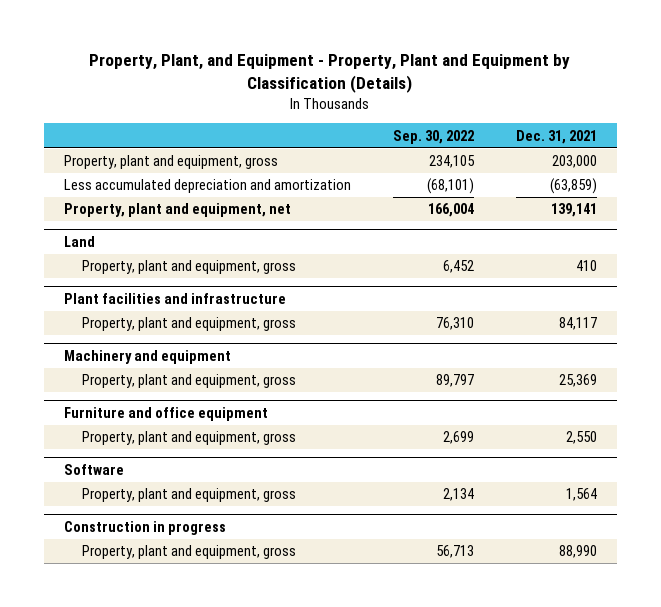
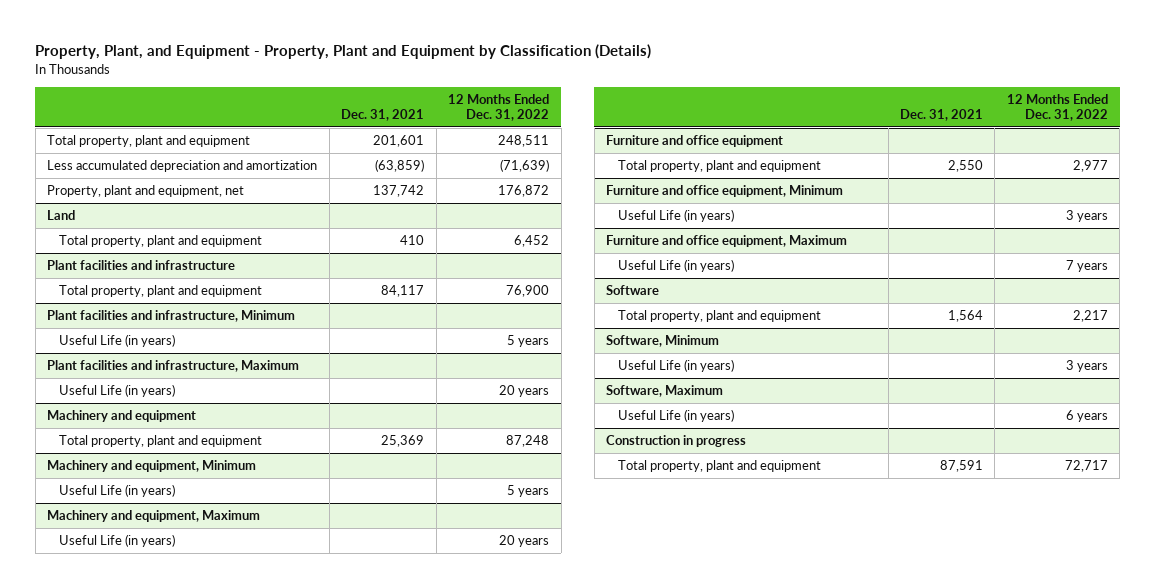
- | Sep. 30, 2022 | Dec. 31, 2021
+ | Dec. 31, 2021 | 12 Months Ended Dec. 31, 2022
- Property, plant and equipment, gross | 234,105 | 203,000
+ Total property, plant and equipment | 201,601 | 248,511
- Property, plant and equipment, net | 166,004 | 139,141
+ Property, plant and equipment, net | 137,742 | 176,872
@ Land
- Property, plant and equipment, gross | 6,452 | 410
+ Total property, plant and equipment | 410 | 6,452
@ Plant facilities and infrastructure
- Property, plant and equipment, gross | 76,310 | 84,117
+ Total property, plant and equipment | 84,117 | 76,900
+ Plant facilities and infrastructure, Minimum
+ Useful Life (in years) | | 5 years
+ Plant facilities and infrastructure, Maximum
+ Useful Life (in years) | | 20 years
@ Machinery and equipment
- Property, plant and equipment, gross | 89,797 | 25,369
+ Total property, plant and equipment | 25,369 | 87,248
+ Machinery and equipment, Minimum
+ Useful Life (in years) | | 5 years
+ Machinery and equipment, Maximum
+ Useful Life (in years) | | 20 years
@ Furniture and office equipment
- Property, plant and equipment, gross | 2,699 | 2,550
+ Total property, plant and equipment | 2,550 | 2,977
+ Furniture and office equipment, Minimum
+ Useful Life (in years) | | 3 years
+ Furniture and office equipment, Maximum
+ Useful Life (in years) | | 7 years
@ Software
- Property, plant and equipment, gross | 2,134 | 1,564
+ Total property, plant and equipment | 1,564 | 2,217
+ Software, Minimum
+ Useful Life (in years) | | 3 years
+ Software, Maximum
+ Useful Life (in years) | | 6 years
@ Construction in progress
- Property, plant and equipment, gross | 56,713 | 88,990
+ Total property, plant and equipment | 87,591 | 72,717

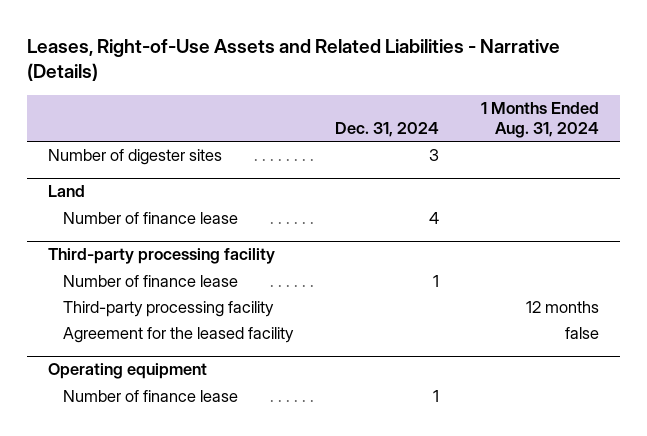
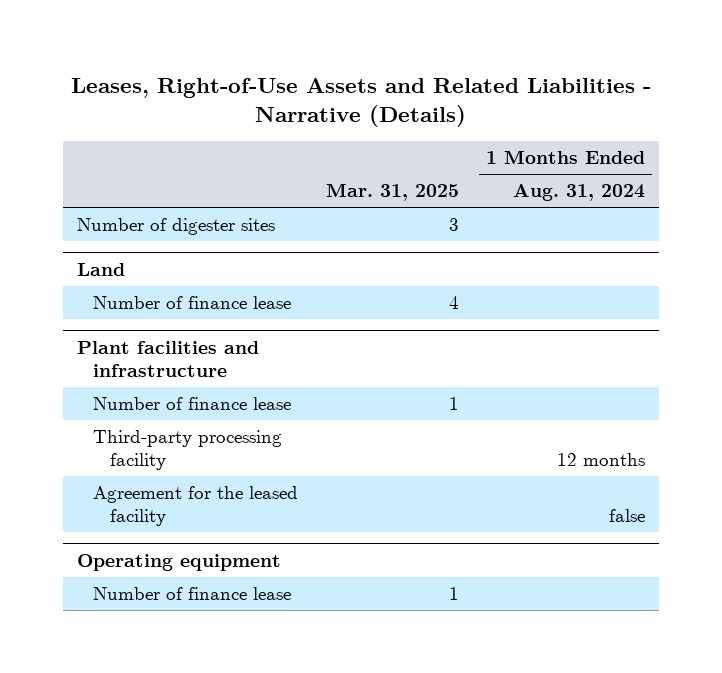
- | Dec. 31, 2024 | 1 Months Ended Aug. 31, 2024
+ | Mar. 31, 2025 | 1 Months Ended Aug. 31, 2024
- Third-party processing facility
+ Plant facilities and infrastructure

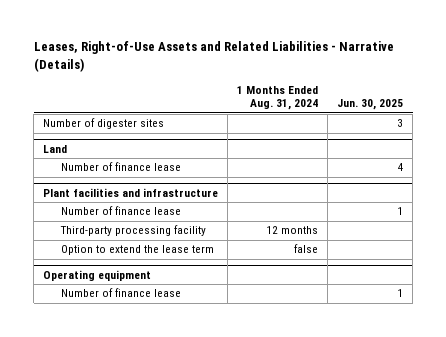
- | Mar. 31, 2025 | 1 Months Ended Aug. 31, 2024
+ | 1 Months Ended Aug. 31, 2024 | Jun. 30, 2025
@ Plant facilities and infrastructure
- Agreement for the leased facility | | false
+ Option to extend the lease term | false |

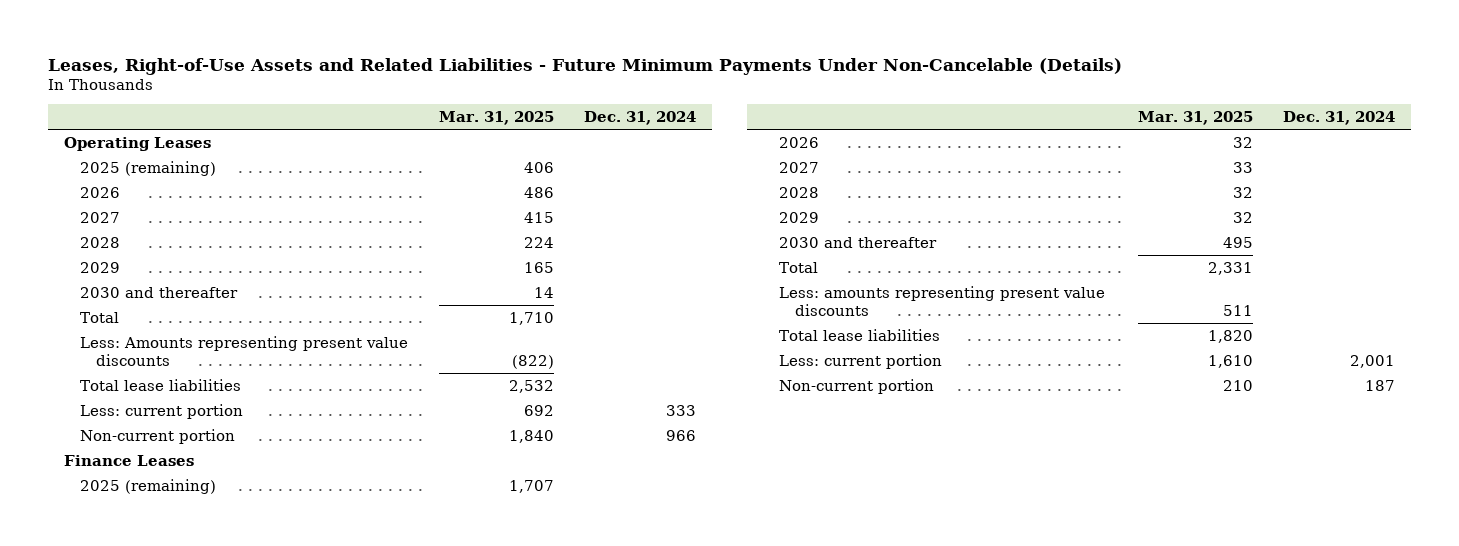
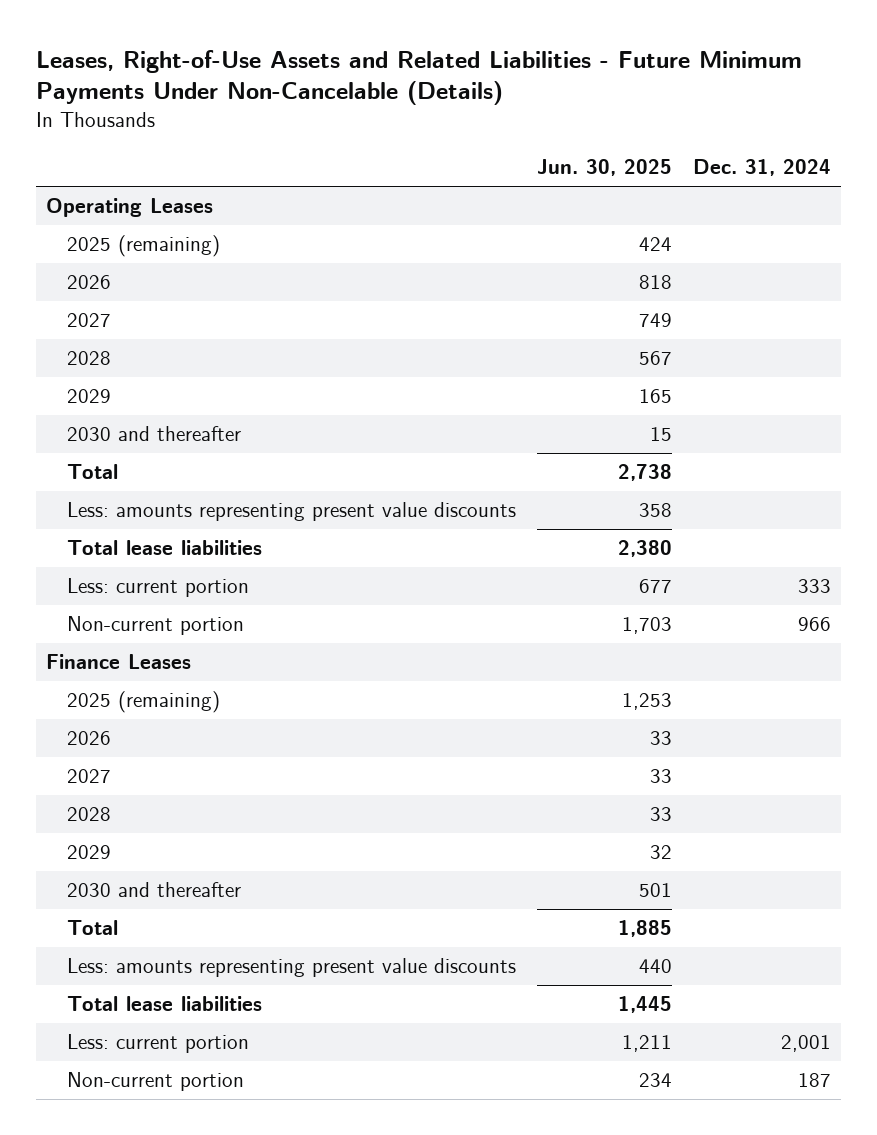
- | Mar. 31, 2025 | Dec. 31, 2024
+ | Jun. 30, 2025 | Dec. 31, 2024
- Less: Amounts representing present value discounts | (822) |
+ Less: amounts representing present value discounts | 358 |

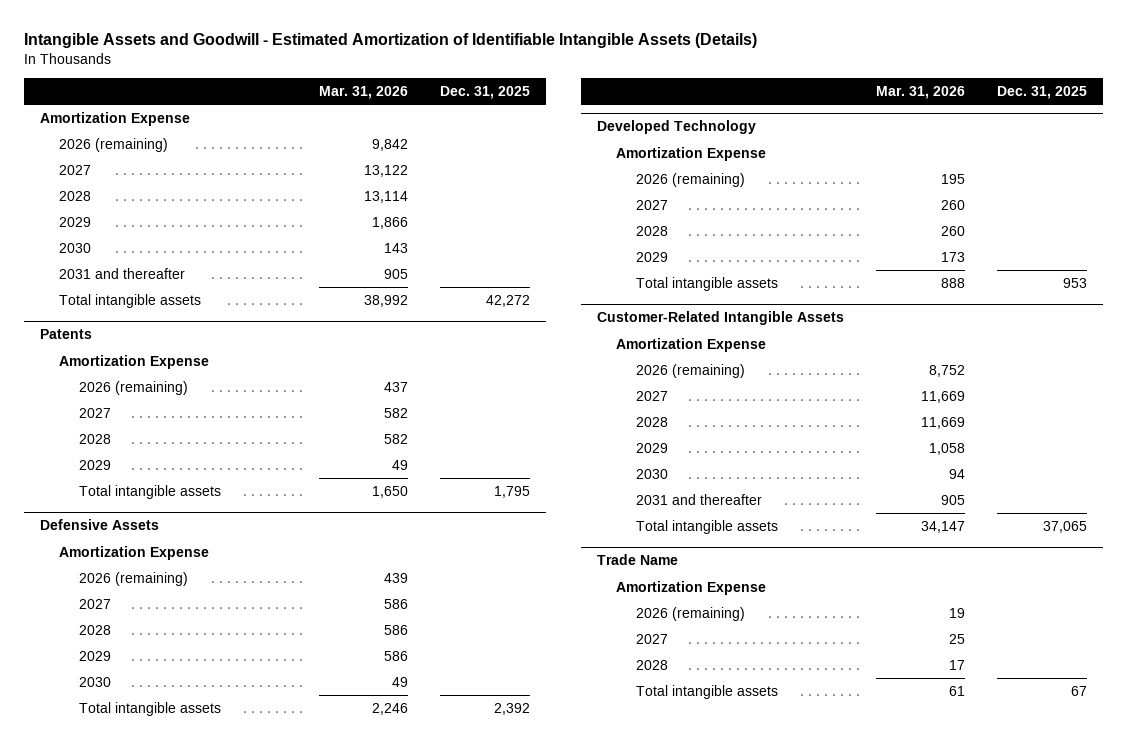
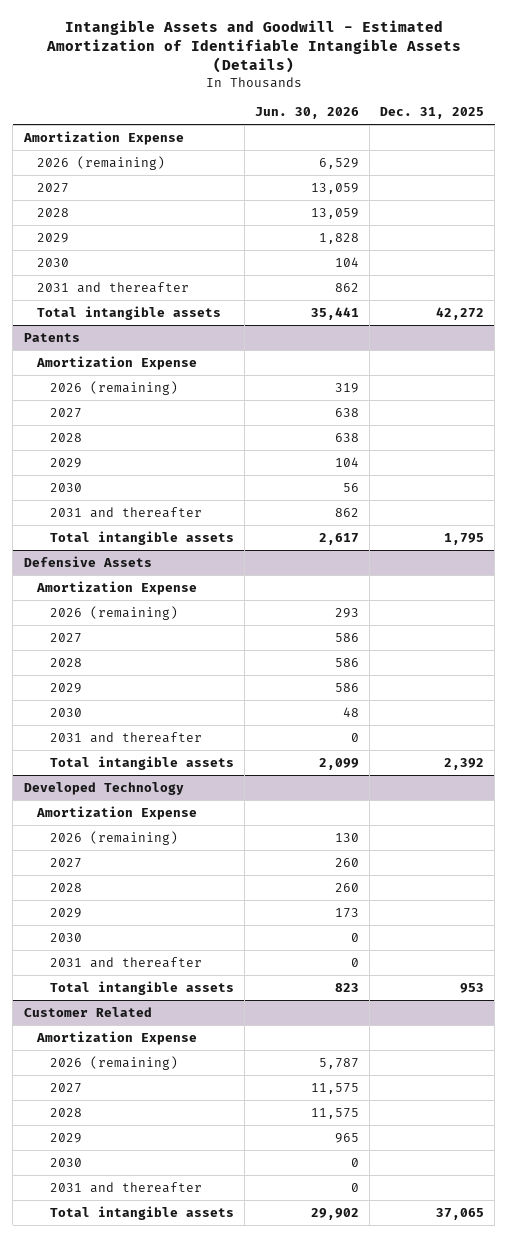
- | Mar. 31, 2026 | Dec. 31, 2025
+ | Jun. 30, 2026 | Dec. 31, 2025
@ Patents
+ 2030 | 56 |
+ 2031 and thereafter | 862 |
@ Defensive Assets
+ 2031 and thereafter | 0 |
@ Developed Technology
+ 2030 | 0 |
+ 2031 and thereafter | 0 |
- Customer-Related Intangible Assets
+ Customer Related
- Trade Name
- Amortization Expense
- 2026 (remaining) | 19 |
- 2027 | 25 |
- 2028 | 17 |
- Total intangible assets | 61 | 67

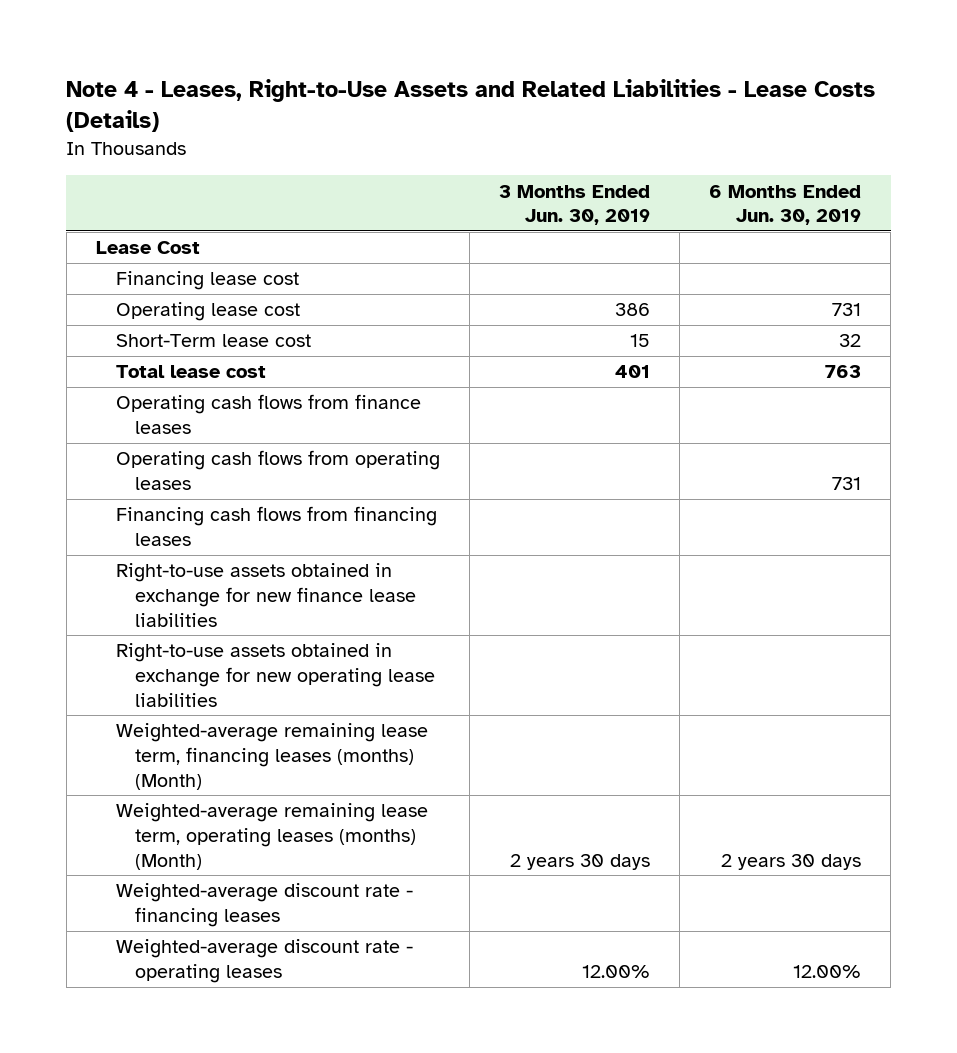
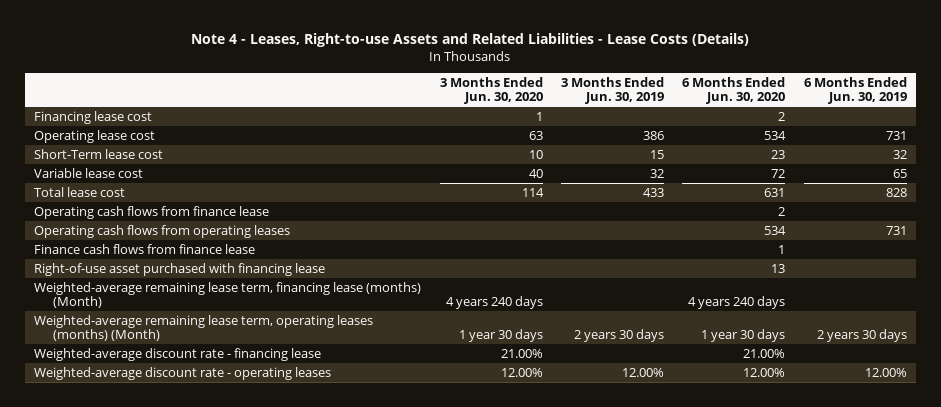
- Note 4 - Leases, Right-to-Use Assets and Related Liabilities - Lease Costs (Details)
+ Note 4 - Leases, Right-to-use Assets and Related Liabilities - Lease Costs (Details)
- | 3 Months Ended Jun. 30, 2019 | 6 Months Ended Jun. 30, 2019
+ | 3 Months Ended Jun. 30, 2020 | 3 Months Ended Jun. 30, 2019 | 6 Months Ended Jun. 30, 2020 | 6 Months Ended Jun. 30, 2019
- Lease Cost
- Total lease cost | 401 | 763
- Operating cash flows from finance leases
+ Variable lease cost | 40 | 32 | 72 | 65
+ Total lease cost | 114 | 433 | 631 | 828
+ Operating cash flows from finance lease | | | 2 |
- Financing cash flows from financing leases
- Right-to-use assets obtained in exchange for new finance lease liabilities
- Right-to-use assets obtained in exchange for new operating lease liabilities
- Weighted-average remaining lease term, financing leases (months) (Month)
+ Finance cash flows from finance lease | | | 1 |
+ Right-of-use asset purchased with financing lease | | | 13 |
+ Weighted-average remaining lease term, financing lease (months) (Month) | 4 years 240 days | | 4 years 240 days |
- Weighted-average discount rate - financing leases
+ Weighted-average discount rate - financing lease | 21.00% | | 21.00% |

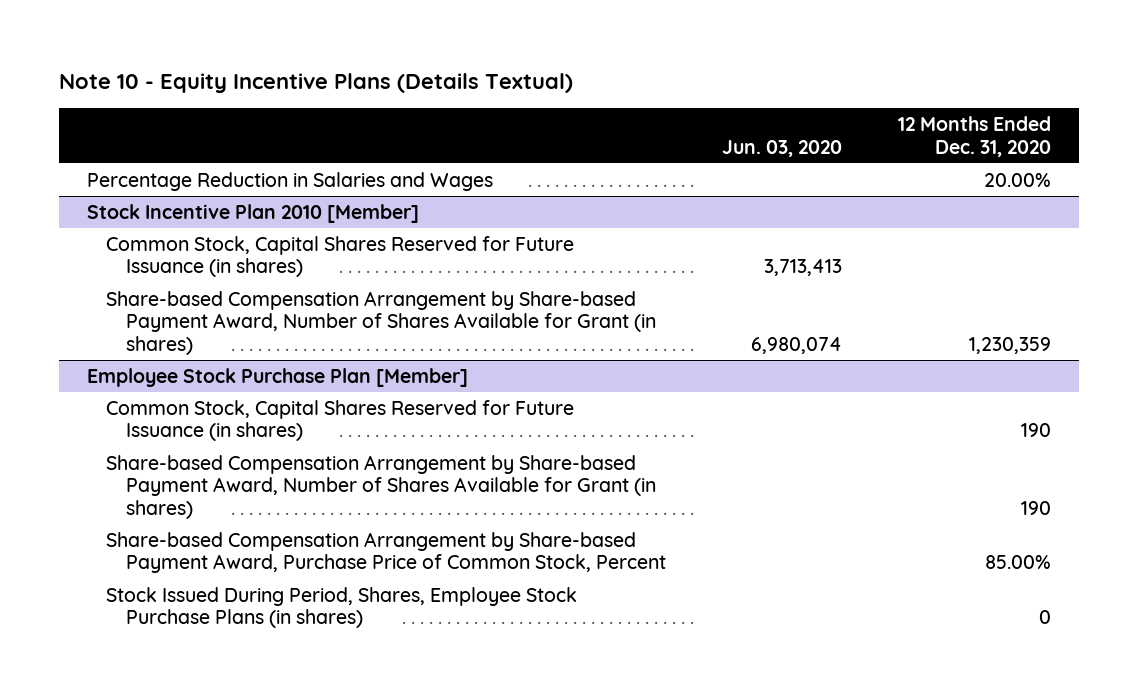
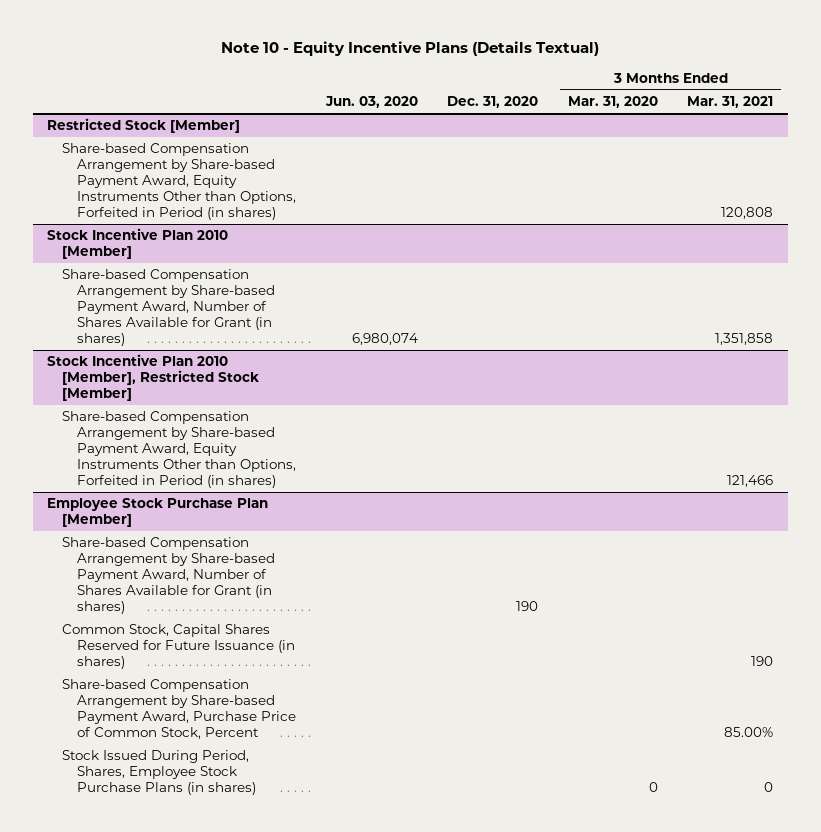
- | Jun. 03, 2020 | 12 Months Ended Dec. 31, 2020
+ | Jun. 03, 2020 | Dec. 31, 2020 | 3 Months Ended Mar. 31, 2020 | 3 Months Ended Mar. 31, 2021
- Percentage Reduction in Salaries and Wages | | 20.00%
+ Restricted Stock [Member]
+ Share-based Compensation Arrangement by Share-based Payment Award, Equity Instruments Other than Options, Forfeited in Period (in shares) | | | | 120,808
@ Stock Incentive Plan 2010 [Member]
- Common Stock, Capital Shares Reserved for Future Issuance (in shares) | 3,713,413 |
+ Stock Incentive Plan 2010 [Member], Restricted Stock [Member]
+ Share-based Compensation Arrangement by Share-based Payment Award, Equity Instruments Other than Options, Forfeited in Period (in shares) | | | | 121,466
@ Employee Stock Purchase Plan [Member]
moved down: Common Stock, Capital Shares Reserved for Future Issuance (in shares) | | | | 190

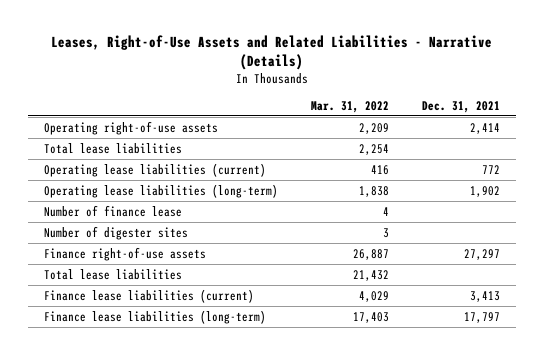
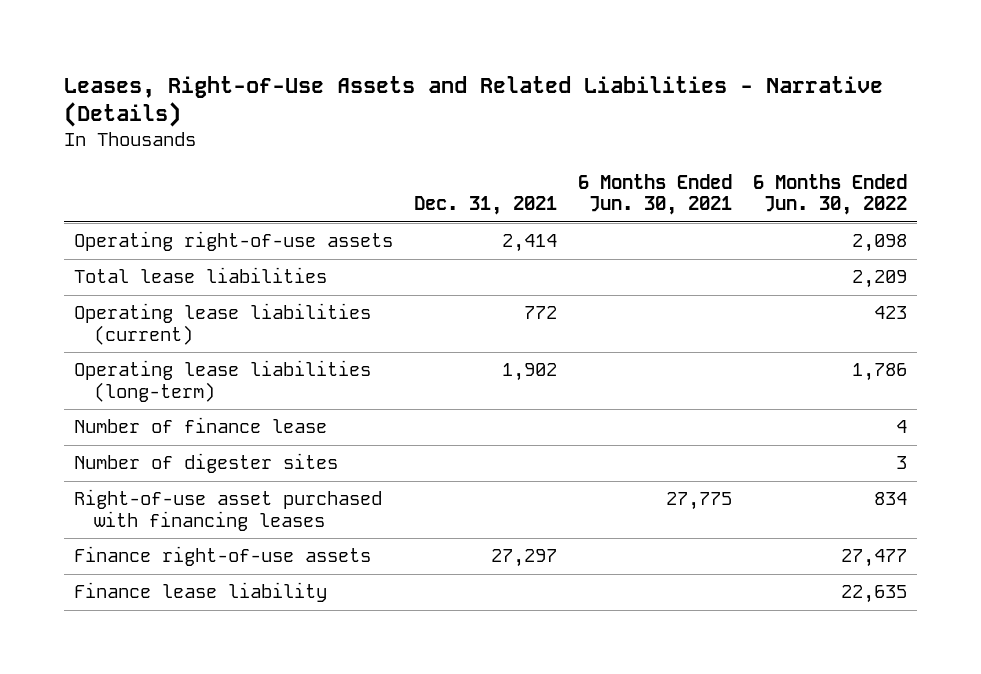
- | Mar. 31, 2022 | Dec. 31, 2021
+ | Dec. 31, 2021 | 6 Months Ended Jun. 30, 2021 | 6 Months Ended Jun. 30, 2022
+ Right-of-use asset purchased with financing leases | | 27,775 | 834
- Total lease liabilities | 21,432 |
- Finance lease liabilities (current) | 4,029 | 3,413
- Finance lease liabilities (long-term) | 17,403 | 17,797
+ Finance lease liability | | | 22,635

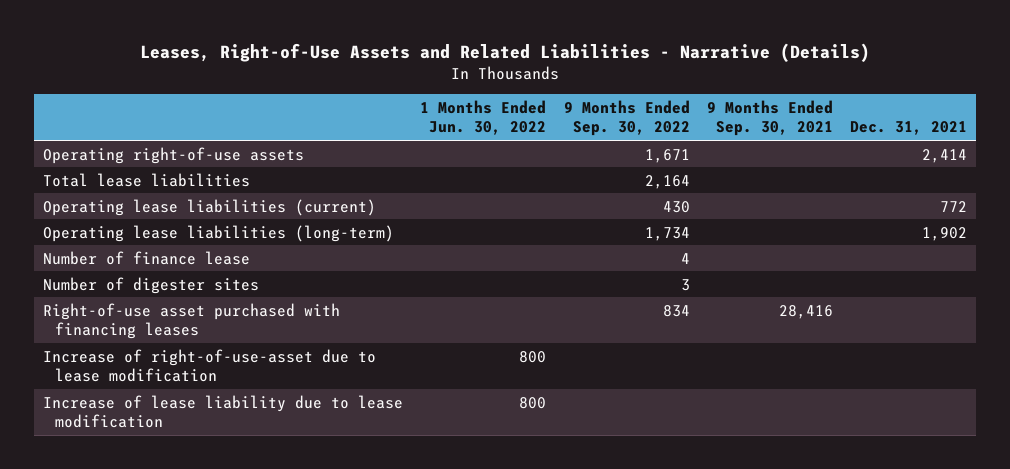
- | Dec. 31, 2021 | 6 Months Ended Jun. 30, 2021 | 6 Months Ended Jun. 30, 2022
+ | 1 Months Ended Jun. 30, 2022 | 9 Months Ended Sep. 30, 2022 | 9 Months Ended Sep. 30, 2021 | Dec. 31, 2021
- Finance right-of-use assets | 27,297 | | 27,477
- Finance lease liability | | | 22,635
+ Increase of right-of-use-asset due to lease modification | 800 | | |
+ Increase of lease liability due to lease modification | 800 | | |

